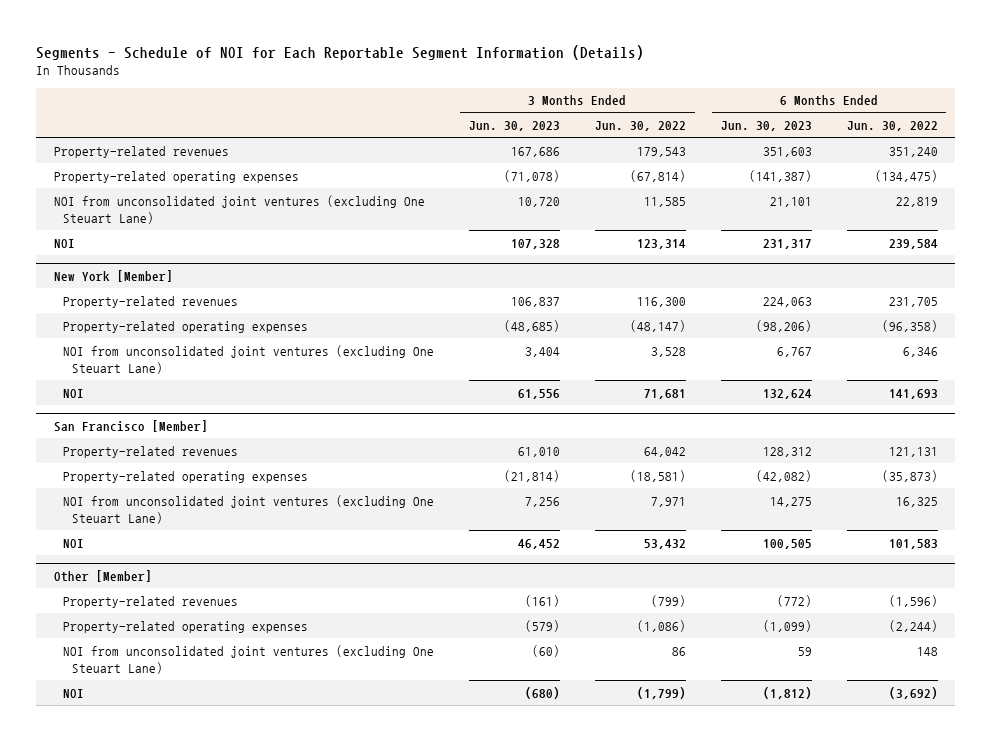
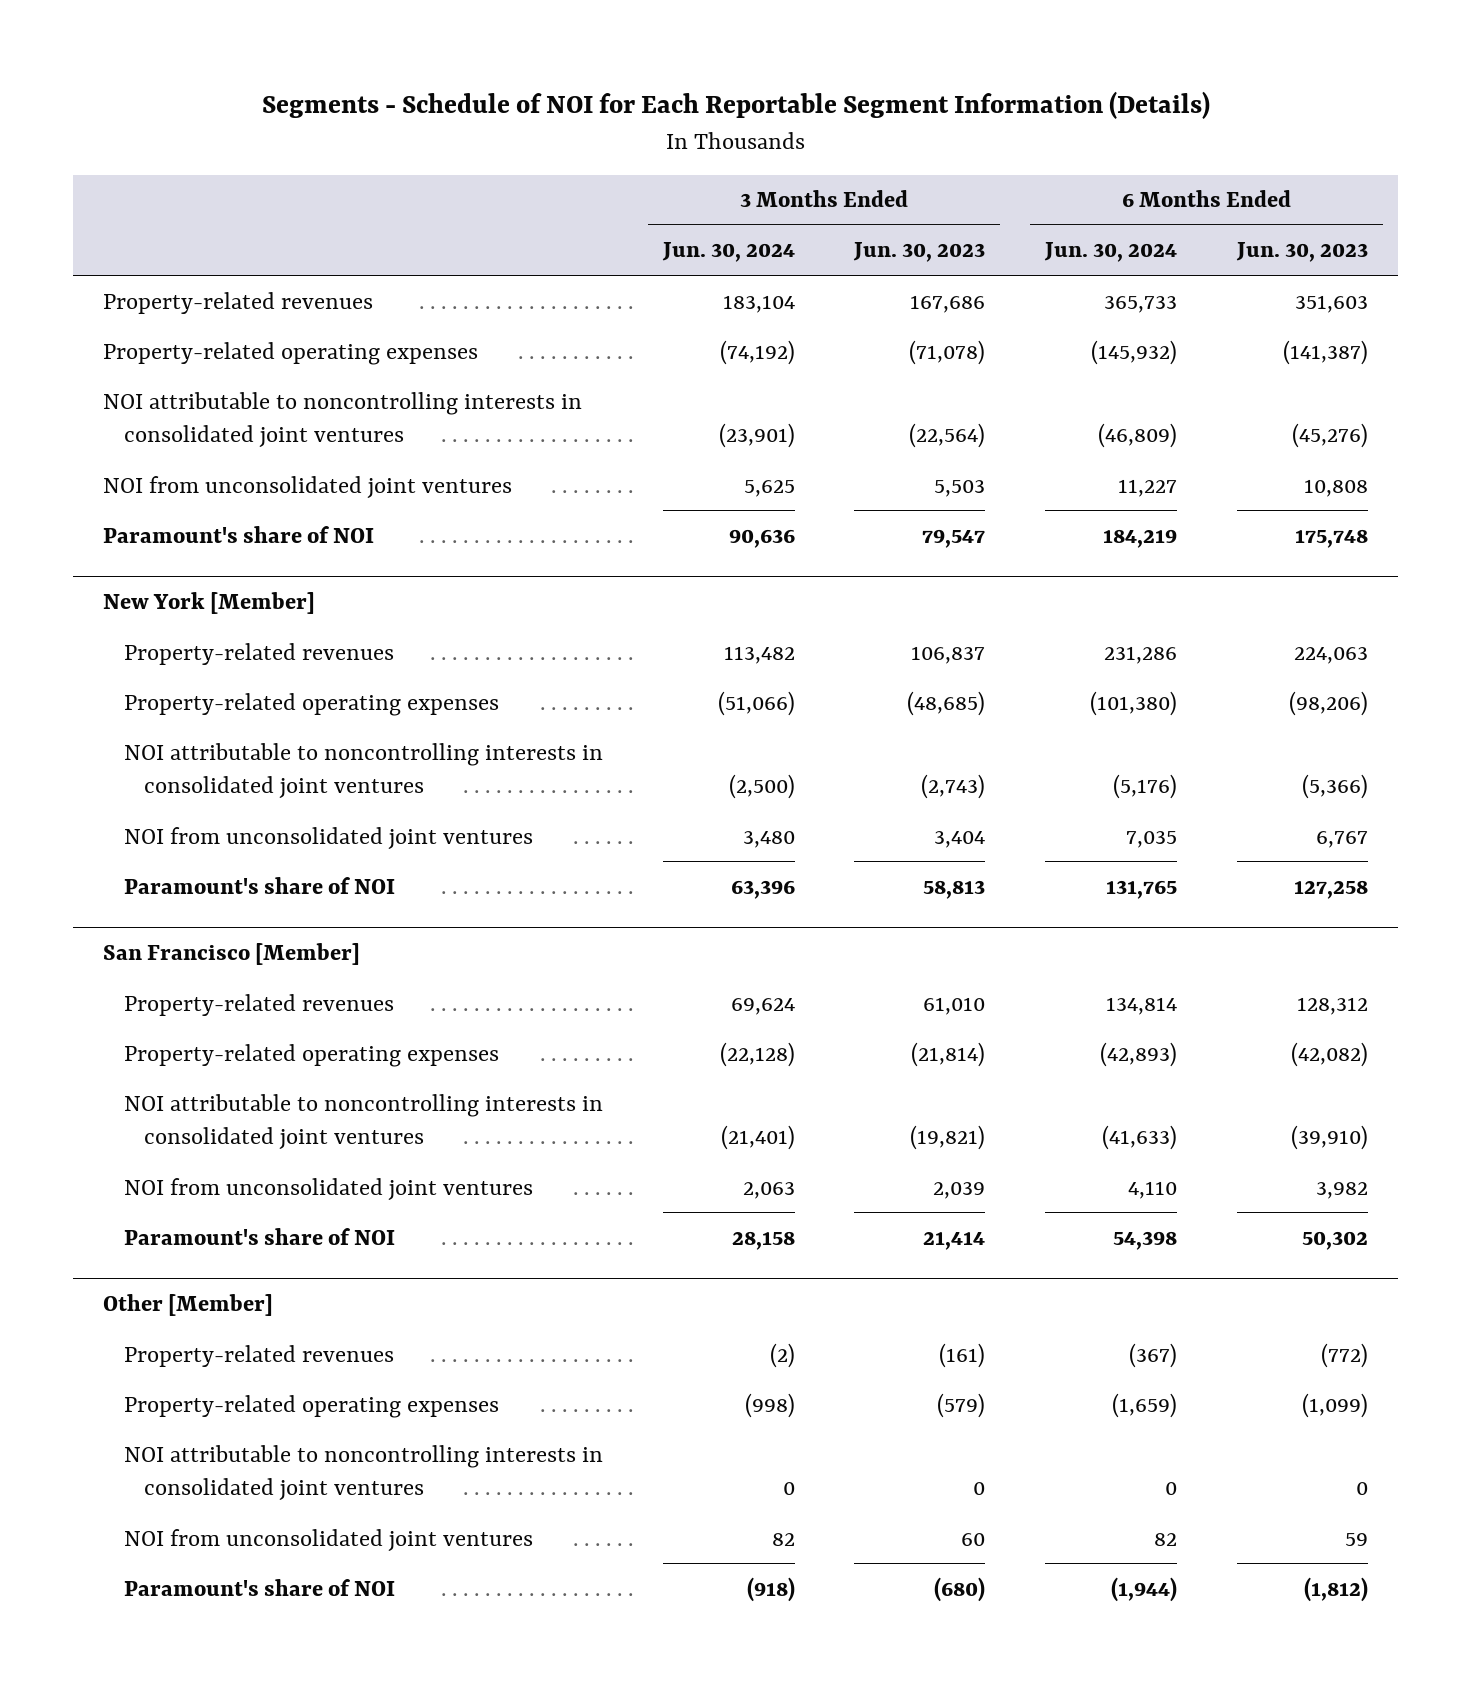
- | 3 Months Ended Jun. 30, 2023 | 3 Months Ended Jun. 30, 2022 | 6 Months Ended Jun. 30, 2023 | 6 Months Ended Jun. 30, 2022
+ | 3 Months Ended Jun. 30, 2024 | 3 Months Ended Jun. 30, 2023 | 6 Months Ended Jun. 30, 2024 | 6 Months Ended Jun. 30, 2023
- NOI from unconsolidated joint ventures (excluding One Steuart Lane) | 10,720 | 11,585 | 21,101 | 22,819
- NOI | 107,328 | 123,314 | 231,317 | 239,584
+ NOI attributable to noncontrolling interests in consolidated joint ventures | (23,901) | (22,564) | (46,809) | (45,276)
+ NOI from unconsolidated joint ventures | 5,625 | 5,503 | 11,227 | 10,808
+ Paramount's share of NOI | 90,636 | 79,547 | 184,219 | 175,748
@ New York [Member]
- NOI from unconsolidated joint ventures (excluding One Steuart Lane) | 3,404 | 3,528 | 6,767 | 6,346
- NOI | 61,556 | 71,681 | 132,624 | 141,693
+ NOI attributable to noncontrolling interests in consolidated joint ventures | (2,500) | (2,743) | (5,176) | (5,366)
+ NOI from unconsolidated joint ventures | 3,480 | 3,404 | 7,035 | 6,767
+ Paramount's share of NOI | 63,396 | 58,813 | 131,765 | 127,258
@ San Francisco [Member]
- NOI from unconsolidated joint ventures (excluding One Steuart Lane) | 7,256 | 7,971 | 14,275 | 16,325
- NOI | 46,452 | 53,432 | 100,505 | 101,583
+ NOI attributable to noncontrolling interests in consolidated joint ventures | (21,401) | (19,821) | (41,633) | (39,910)
+ NOI from unconsolidated joint ventures | 2,063 | 2,039 | 4,110 | 3,982
+ Paramount's share of NOI | 28,158 | 21,414 | 54,398 | 50,302
@ Other [Member]
- NOI from unconsolidated joint ventures (excluding One Steuart Lane) | (60) | 86 | 59 | 148
- NOI | (680) | (1,799) | (1,812) | (3,692)
+ NOI attributable to noncontrolling interests in consolidated joint ventures | 0 | 0 | 0 | 0
+ NOI from unconsolidated joint ventures | 82 | 60 | 82 | 59
+ Paramount's share of NOI | (918) | (680) | (1,944) | (1,812)

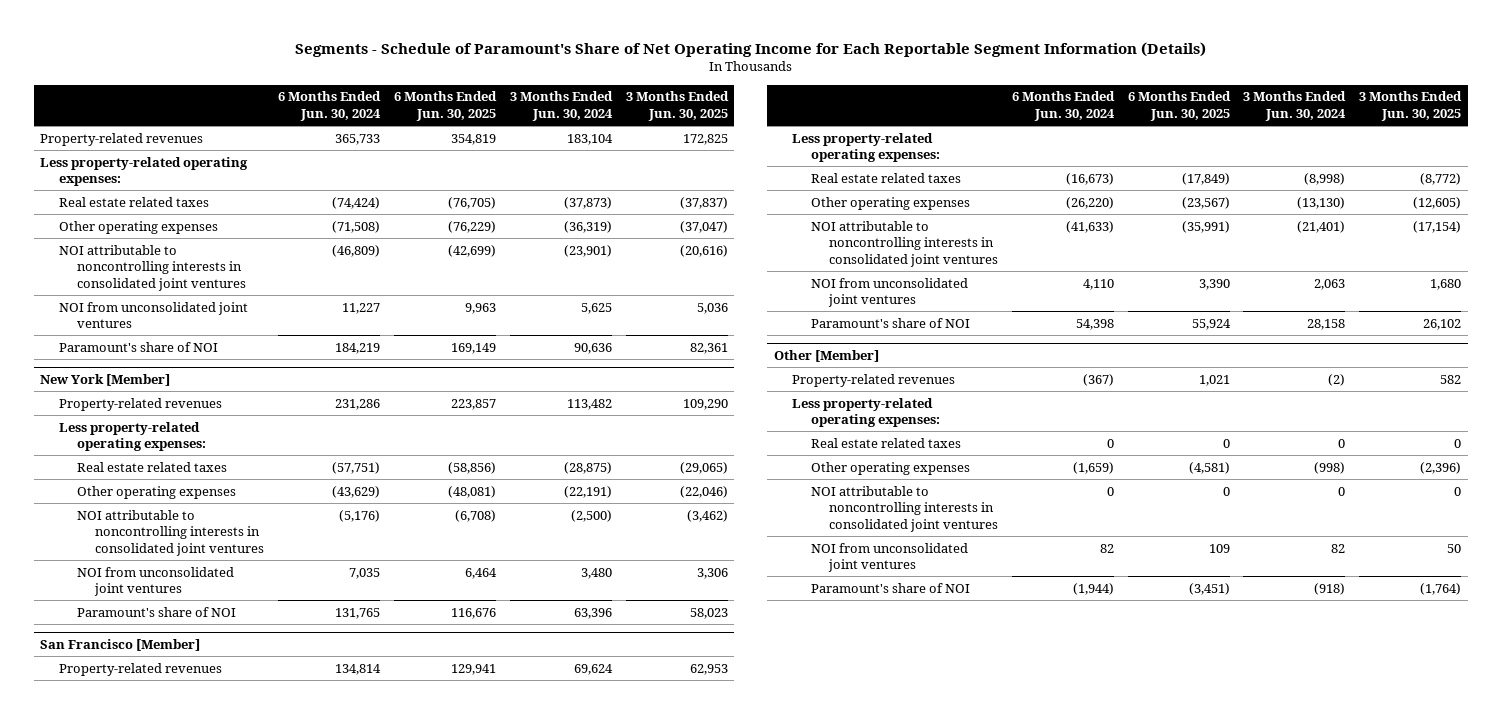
- Segments - Schedule of NOI for Each Reportable Segment Information (Details)
+ Segments - Schedule of Paramount's Share of Net Operating Income for Each Reportable Segment Information (Details)
- | 3 Months Ended Jun. 30, 2024 | 3 Months Ended Jun. 30, 2023 | 6 Months Ended Jun. 30, 2024 | 6 Months Ended Jun. 30, 2023
+ | 6 Months Ended Jun. 30, 2024 | 6 Months Ended Jun. 30, 2025 | 3 Months Ended Jun. 30, 2024 | 3 Months Ended Jun. 30, 2025
- Property-related operating expenses | (74,192) | (71,078) | (145,932) | (141,387)
+ Less property-related operating expenses:
+ Real estate related taxes | (74,424) | (76,705) | (37,873) | (37,837)
+ Other operating expenses | (71,508) | (76,229) | (36,319) | (37,047)
@ New York [Member]
- Property-related operating expenses | (51,066) | (48,685) | (101,380) | (98,206)
+ Less property-related operating expenses:
+ Real estate related taxes | (57,751) | (58,856) | (28,875) | (29,065)
+ Other operating expenses | (43,629) | (48,081) | (22,191) | (22,046)
@ San Francisco [Member]
- Property-related operating expenses | (22,128) | (21,814) | (42,893) | (42,082)
+ Less property-related operating expenses:
+ Real estate related taxes | (16,673) | (17,849) | (8,998) | (8,772)
+ Other operating expenses | (26,220) | (23,567) | (13,130) | (12,605)
@ Other [Member]
- Property-related operating expenses | (998) | (579) | (1,659) | (1,099)
+ Less property-related operating expenses:
+ Real estate related taxes | 0 | 0 | 0 | 0
+ Other operating expenses | (1,659) | (4,581) | (998) | (2,396)

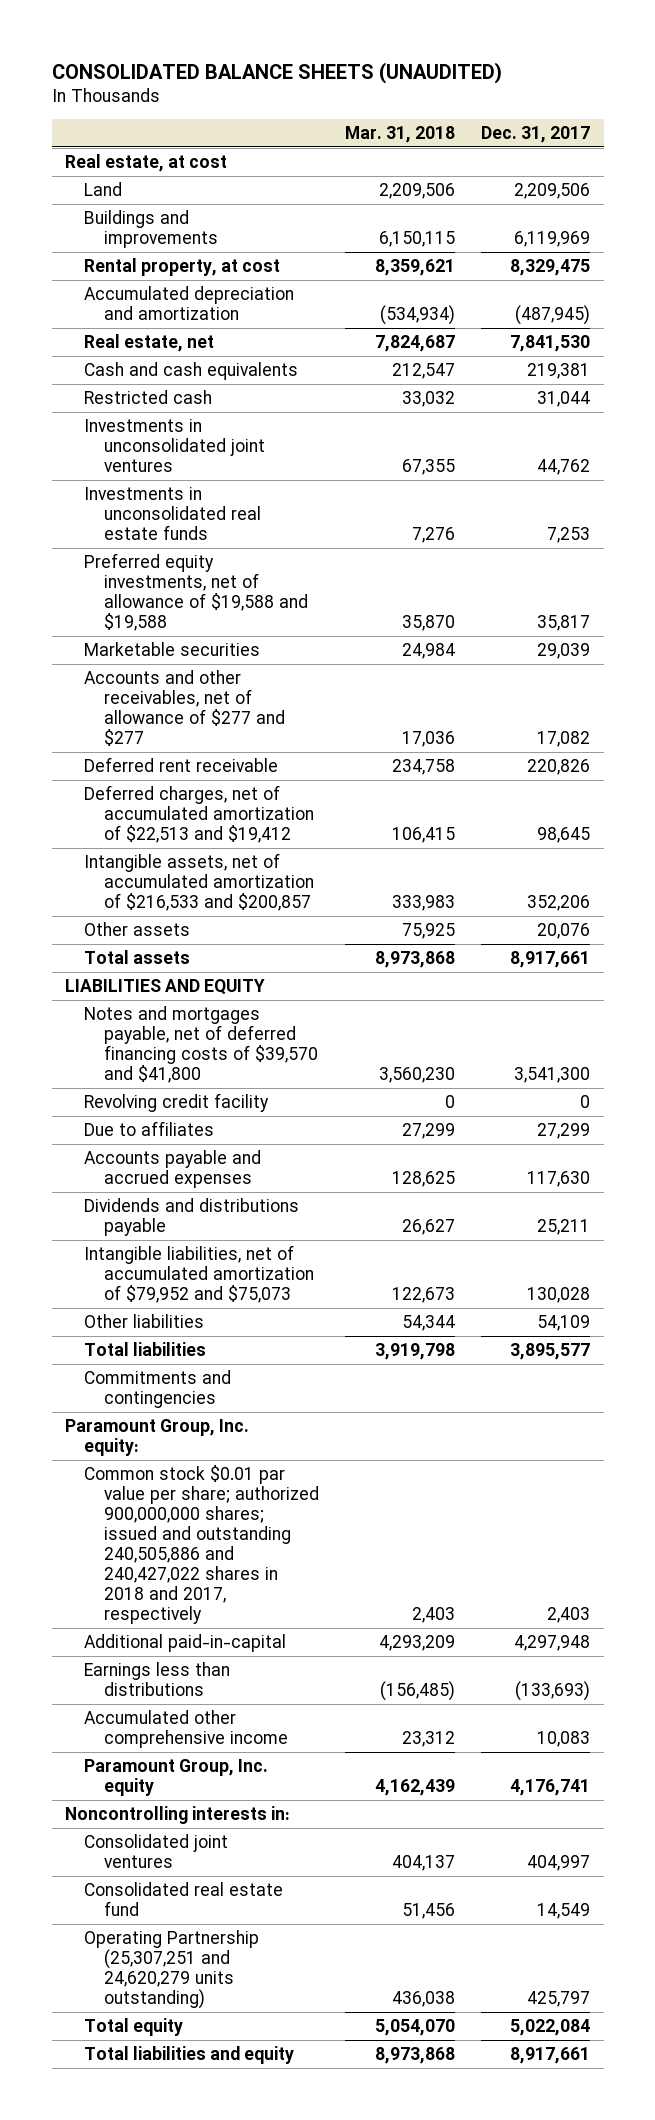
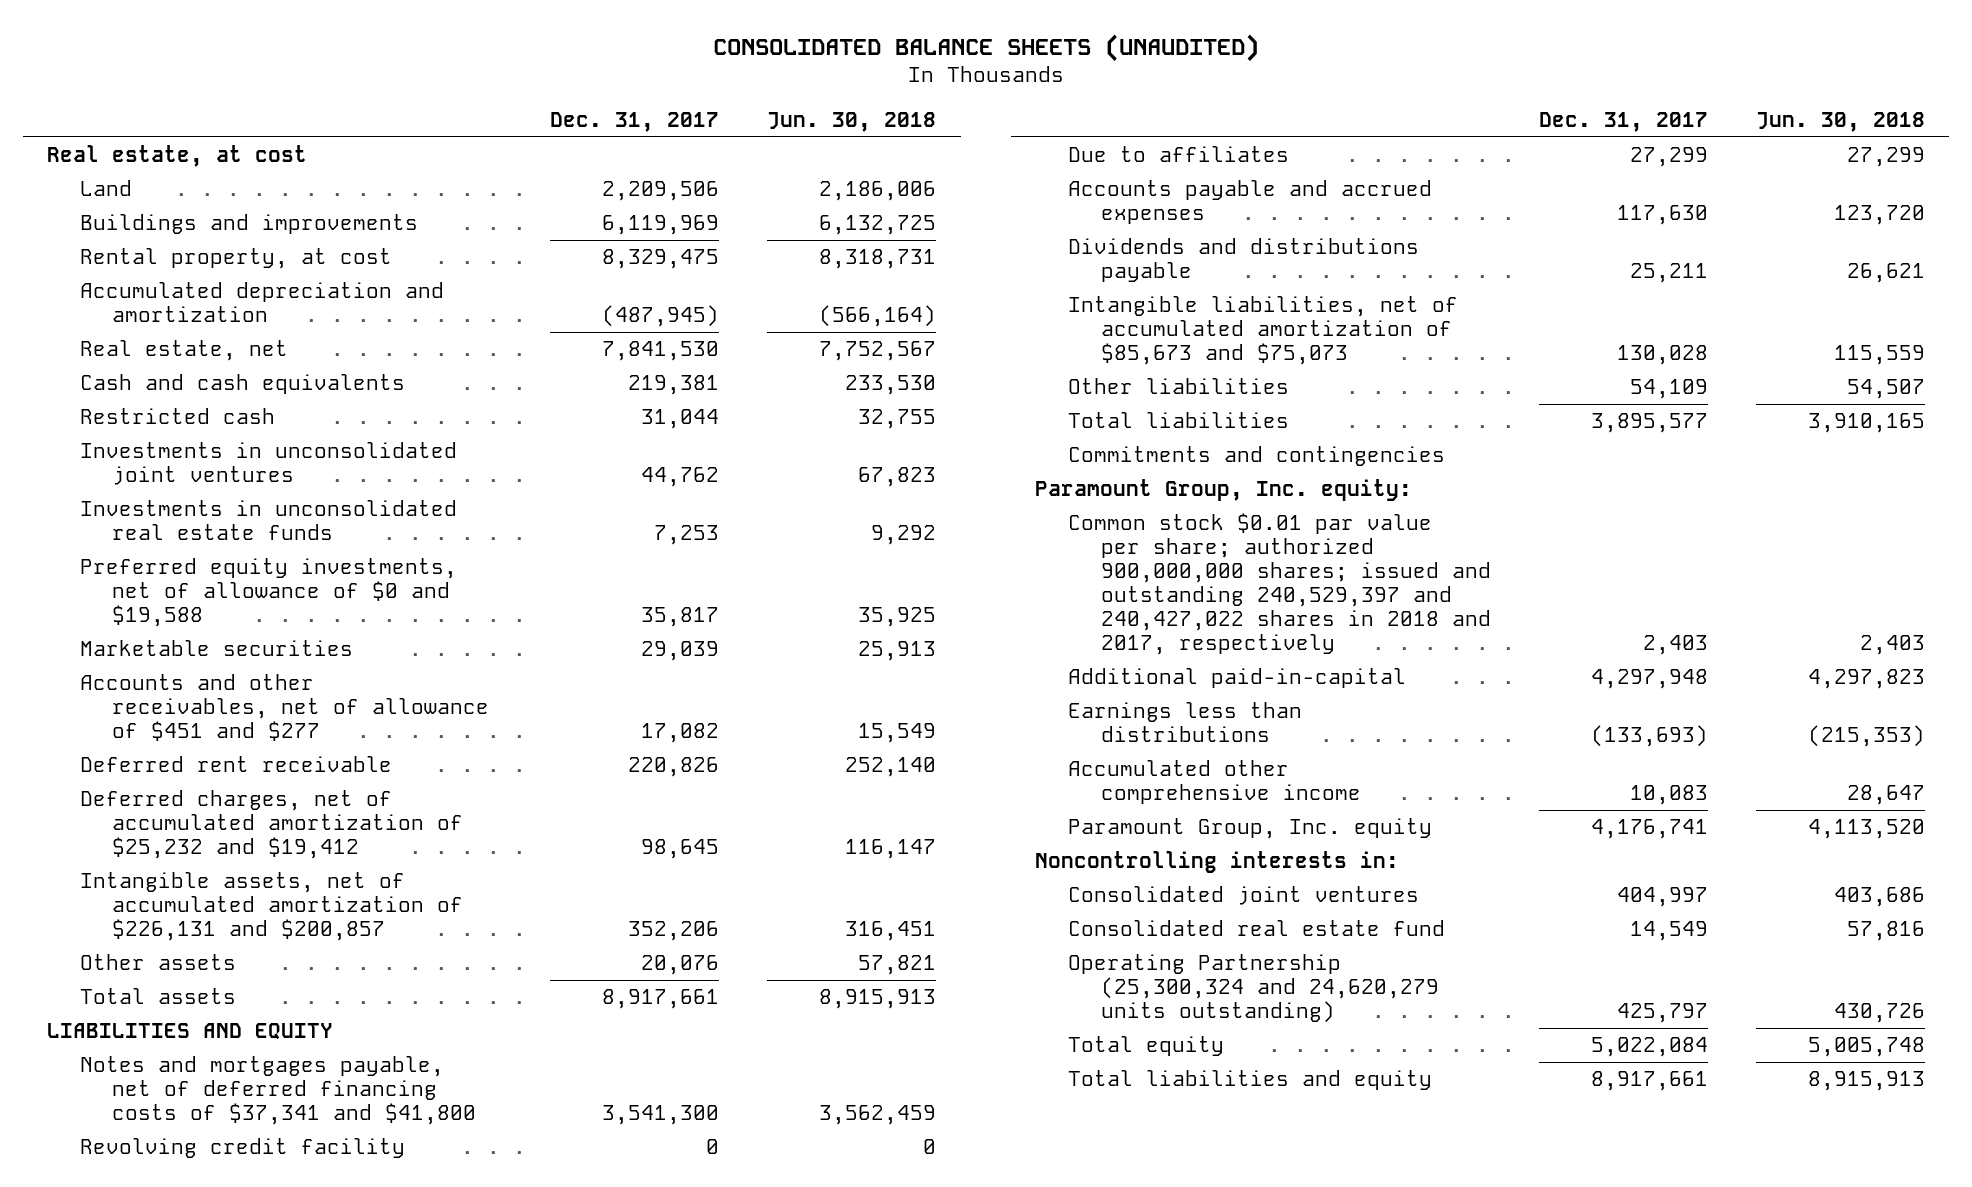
- | Mar. 31, 2018 | Dec. 31, 2017
+ | Dec. 31, 2017 | Jun. 30, 2018
- Preferred equity investments, net of allowance of $19,588 and $19,588 | 35,870 | 35,817
+ Preferred equity investments, net of allowance of $0 and $19,588 | 35,817 | 35,925
- Accounts and other receivables, net of allowance of $277 and $277 | 17,036 | 17,082
+ Accounts and other receivables, net of allowance of $451 and $277 | 17,082 | 15,549
- Deferred charges, net of accumulated amortization of $22,513 and $19,412 | 106,415 | 98,645
- Intangible assets, net of accumulated amortization of $216,533 and $200,857 | 333,983 | 352,206
+ Deferred charges, net of accumulated amortization of $25,232 and $19,412 | 98,645 | 116,147
+ Intangible assets, net of accumulated amortization of $226,131 and $200,857 | 352,206 | 316,451
- Notes and mortgages payable, net of deferred financing costs of $39,570 and $41,800 | 3,560,230 | 3,541,300
+ Notes and mortgages payable, net of deferred financing costs of $37,341 and $41,800 | 3,541,300 | 3,562,459
- Intangible liabilities, net of accumulated amortization of $79,952 and $75,073 | 122,673 | 130,028
+ Intangible liabilities, net of accumulated amortization of $85,673 and $75,073 | 130,028 | 115,559
- Common stock $0.01 par value per share; authorized 900,000,000 shares; issued and outstanding 240,505,886 and 240,427,022 shares in 2018 and 2017, respectively | 2,403 | 2,403
+ Common stock $0.01 par value per share; authorized 900,000,000 shares; issued and outstanding 240,529,397 and 240,427,022 shares in 2018 and 2017, respectively | 2,403 | 2,403
- Operating Partnership (25,307,251 and 24,620,279 units outstanding) | 436,038 | 425,797
+ Operating Partnership (25,300,324 and 24,620,279 units outstanding) | 425,797 | 430,726

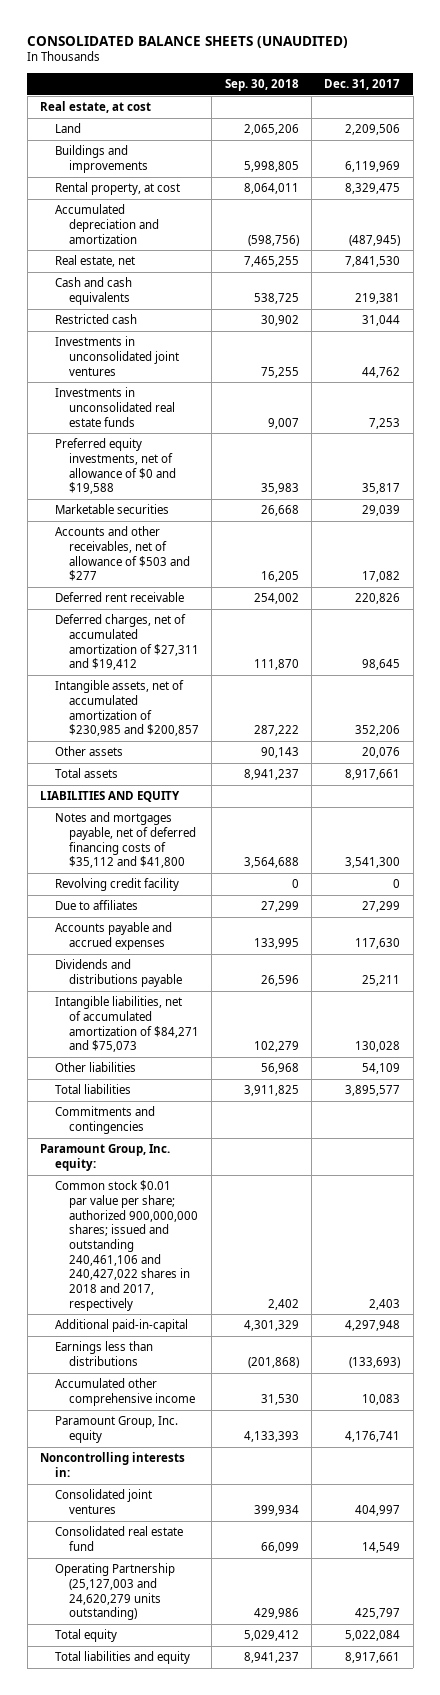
- | Dec. 31, 2017 | Jun. 30, 2018
+ | Sep. 30, 2018 | Dec. 31, 2017
- Accounts and other receivables, net of allowance of $451 and $277 | 17,082 | 15,549
+ Accounts and other receivables, net of allowance of $503 and $277 | 16,205 | 17,082
- Deferred charges, net of accumulated amortization of $25,232 and $19,412 | 98,645 | 116,147
- Intangible assets, net of accumulated amortization of $226,131 and $200,857 | 352,206 | 316,451
+ Deferred charges, net of accumulated amortization of $27,311 and $19,412 | 111,870 | 98,645
+ Intangible assets, net of accumulated amortization of $230,985 and $200,857 | 287,222 | 352,206
- Notes and mortgages payable, net of deferred financing costs of $37,341 and $41,800 | 3,541,300 | 3,562,459
+ Notes and mortgages payable, net of deferred financing costs of $35,112 and $41,800 | 3,564,688 | 3,541,300
- Intangible liabilities, net of accumulated amortization of $85,673 and $75,073 | 130,028 | 115,559
+ Intangible liabilities, net of accumulated amortization of $84,271 and $75,073 | 102,279 | 130,028
- Common stock $0.01 par value per share; authorized 900,000,000 shares; issued and outstanding 240,529,397 and 240,427,022 shares in 2018 and 2017, respectively | 2,403 | 2,403
+ Common stock $0.01 par value per share; authorized 900,000,000 shares; issued and outstanding 240,461,106 and 240,427,022 shares in 2018 and 2017, respectively | 2,402 | 2,403
- Operating Partnership (25,300,324 and 24,620,279 units outstanding) | 425,797 | 430,726
+ Operating Partnership (25,127,003 and 24,620,279 units outstanding) | 429,986 | 425,797

